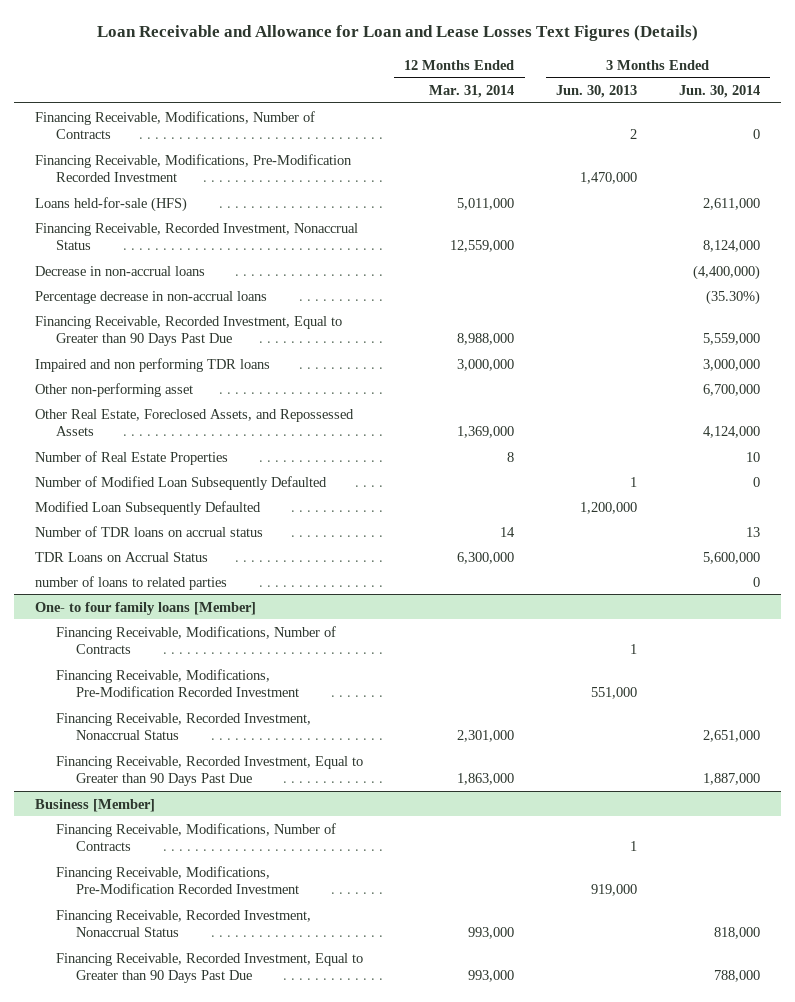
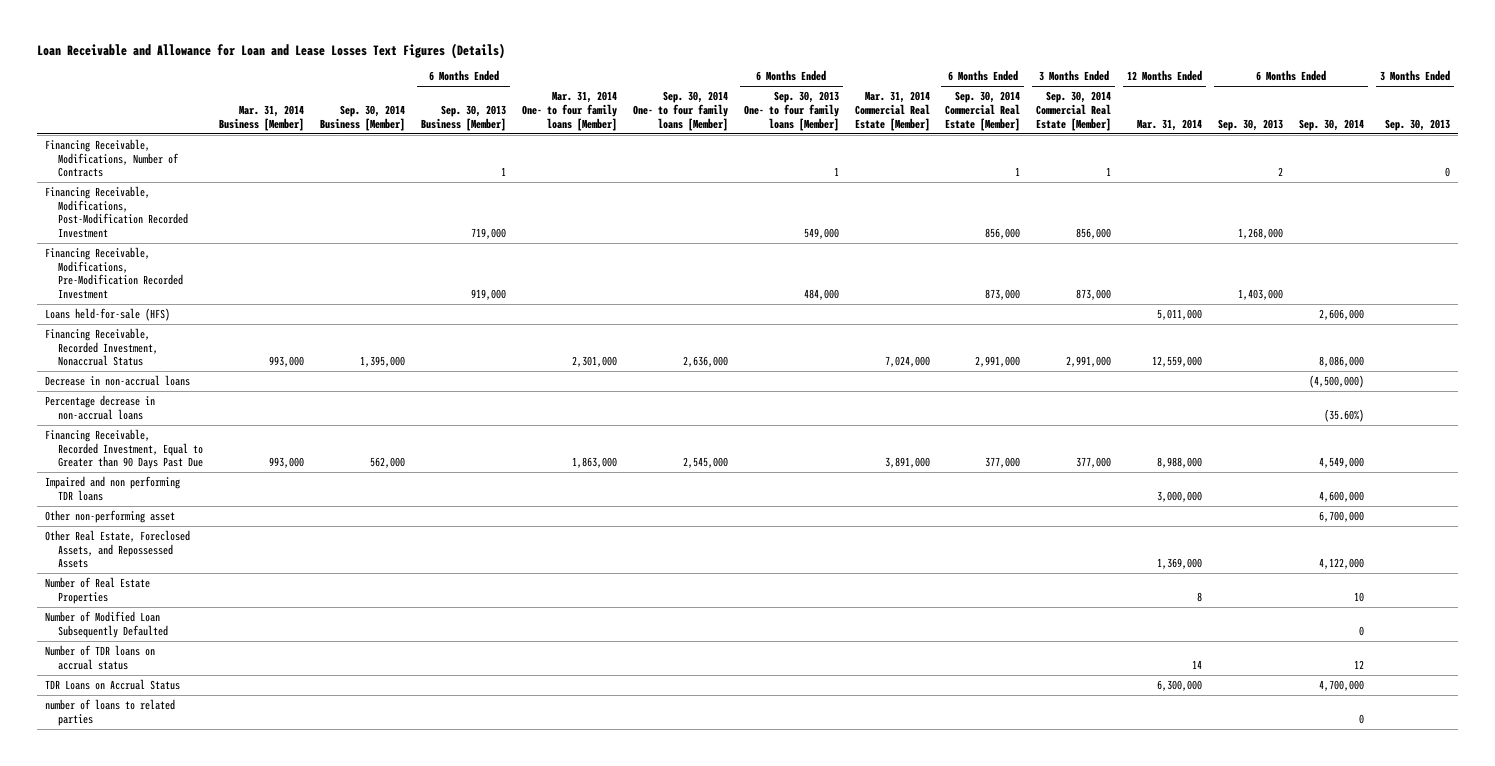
- | 12 Months Ended Mar. 31, 2014 | 3 Months Ended Jun. 30, 2013 | 3 Months Ended Jun. 30, 2014
+ | Mar. 31, 2014 Business [Member] | Sep. 30, 2014 Business [Member] | 6 Months Ended Sep. 30, 2013 Business [Member] | Mar. 31, 2014 One- to four family loans [Member] | Sep. 30, 2014 One- to four family loans [Member] | 6 Months Ended Sep. 30, 2013 One- to four family loans [Member] | Mar. 31, 2014 Commercial Real Estate [Member] | 6 Months Ended Sep. 30, 2014 Commercial Real Estate [Member] | 3 Months Ended Sep. 30, 2014 Commercial Real Estate [Member] | 12 Months Ended Mar. 31, 2014 | 6 Months Ended Sep. 30, 2013 | 6 Months Ended Sep. 30, 2014 | 3 Months Ended Sep. 30, 2013
+ Financing Receivable, Modifications, Post-Modification Recorded Investment | | | 719,000 | | | 549,000 | | 856,000 | 856,000 | | 1,268,000 | |
- Modified Loan Subsequently Defaulted | | 1,200,000 |
- One- to four family loans [Member]
- Financing Receivable, Modifications, Number of Contracts | | 1 |
- Financing Receivable, Modifications, Pre-Modification Recorded Investment | | 551,000 |
- Financing Receivable, Recorded Investment, Nonaccrual Status | 2,301,000 | | 2,651,000
- Financing Receivable, Recorded Investment, Equal to Greater than 90 Days Past Due | 1,863,000 | | 1,887,000
- Business [Member]
- Financing Receivable, Modifications, Number of Contracts | | 1 |
- Financing Receivable, Modifications, Pre-Modification Recorded Investment | | 919,000 |
- Financing Receivable, Recorded Investment, Nonaccrual Status | 993,000 | | 818,000
- Financing Receivable, Recorded Investment, Equal to Greater than 90 Days Past Due | 993,000 | | 788,000

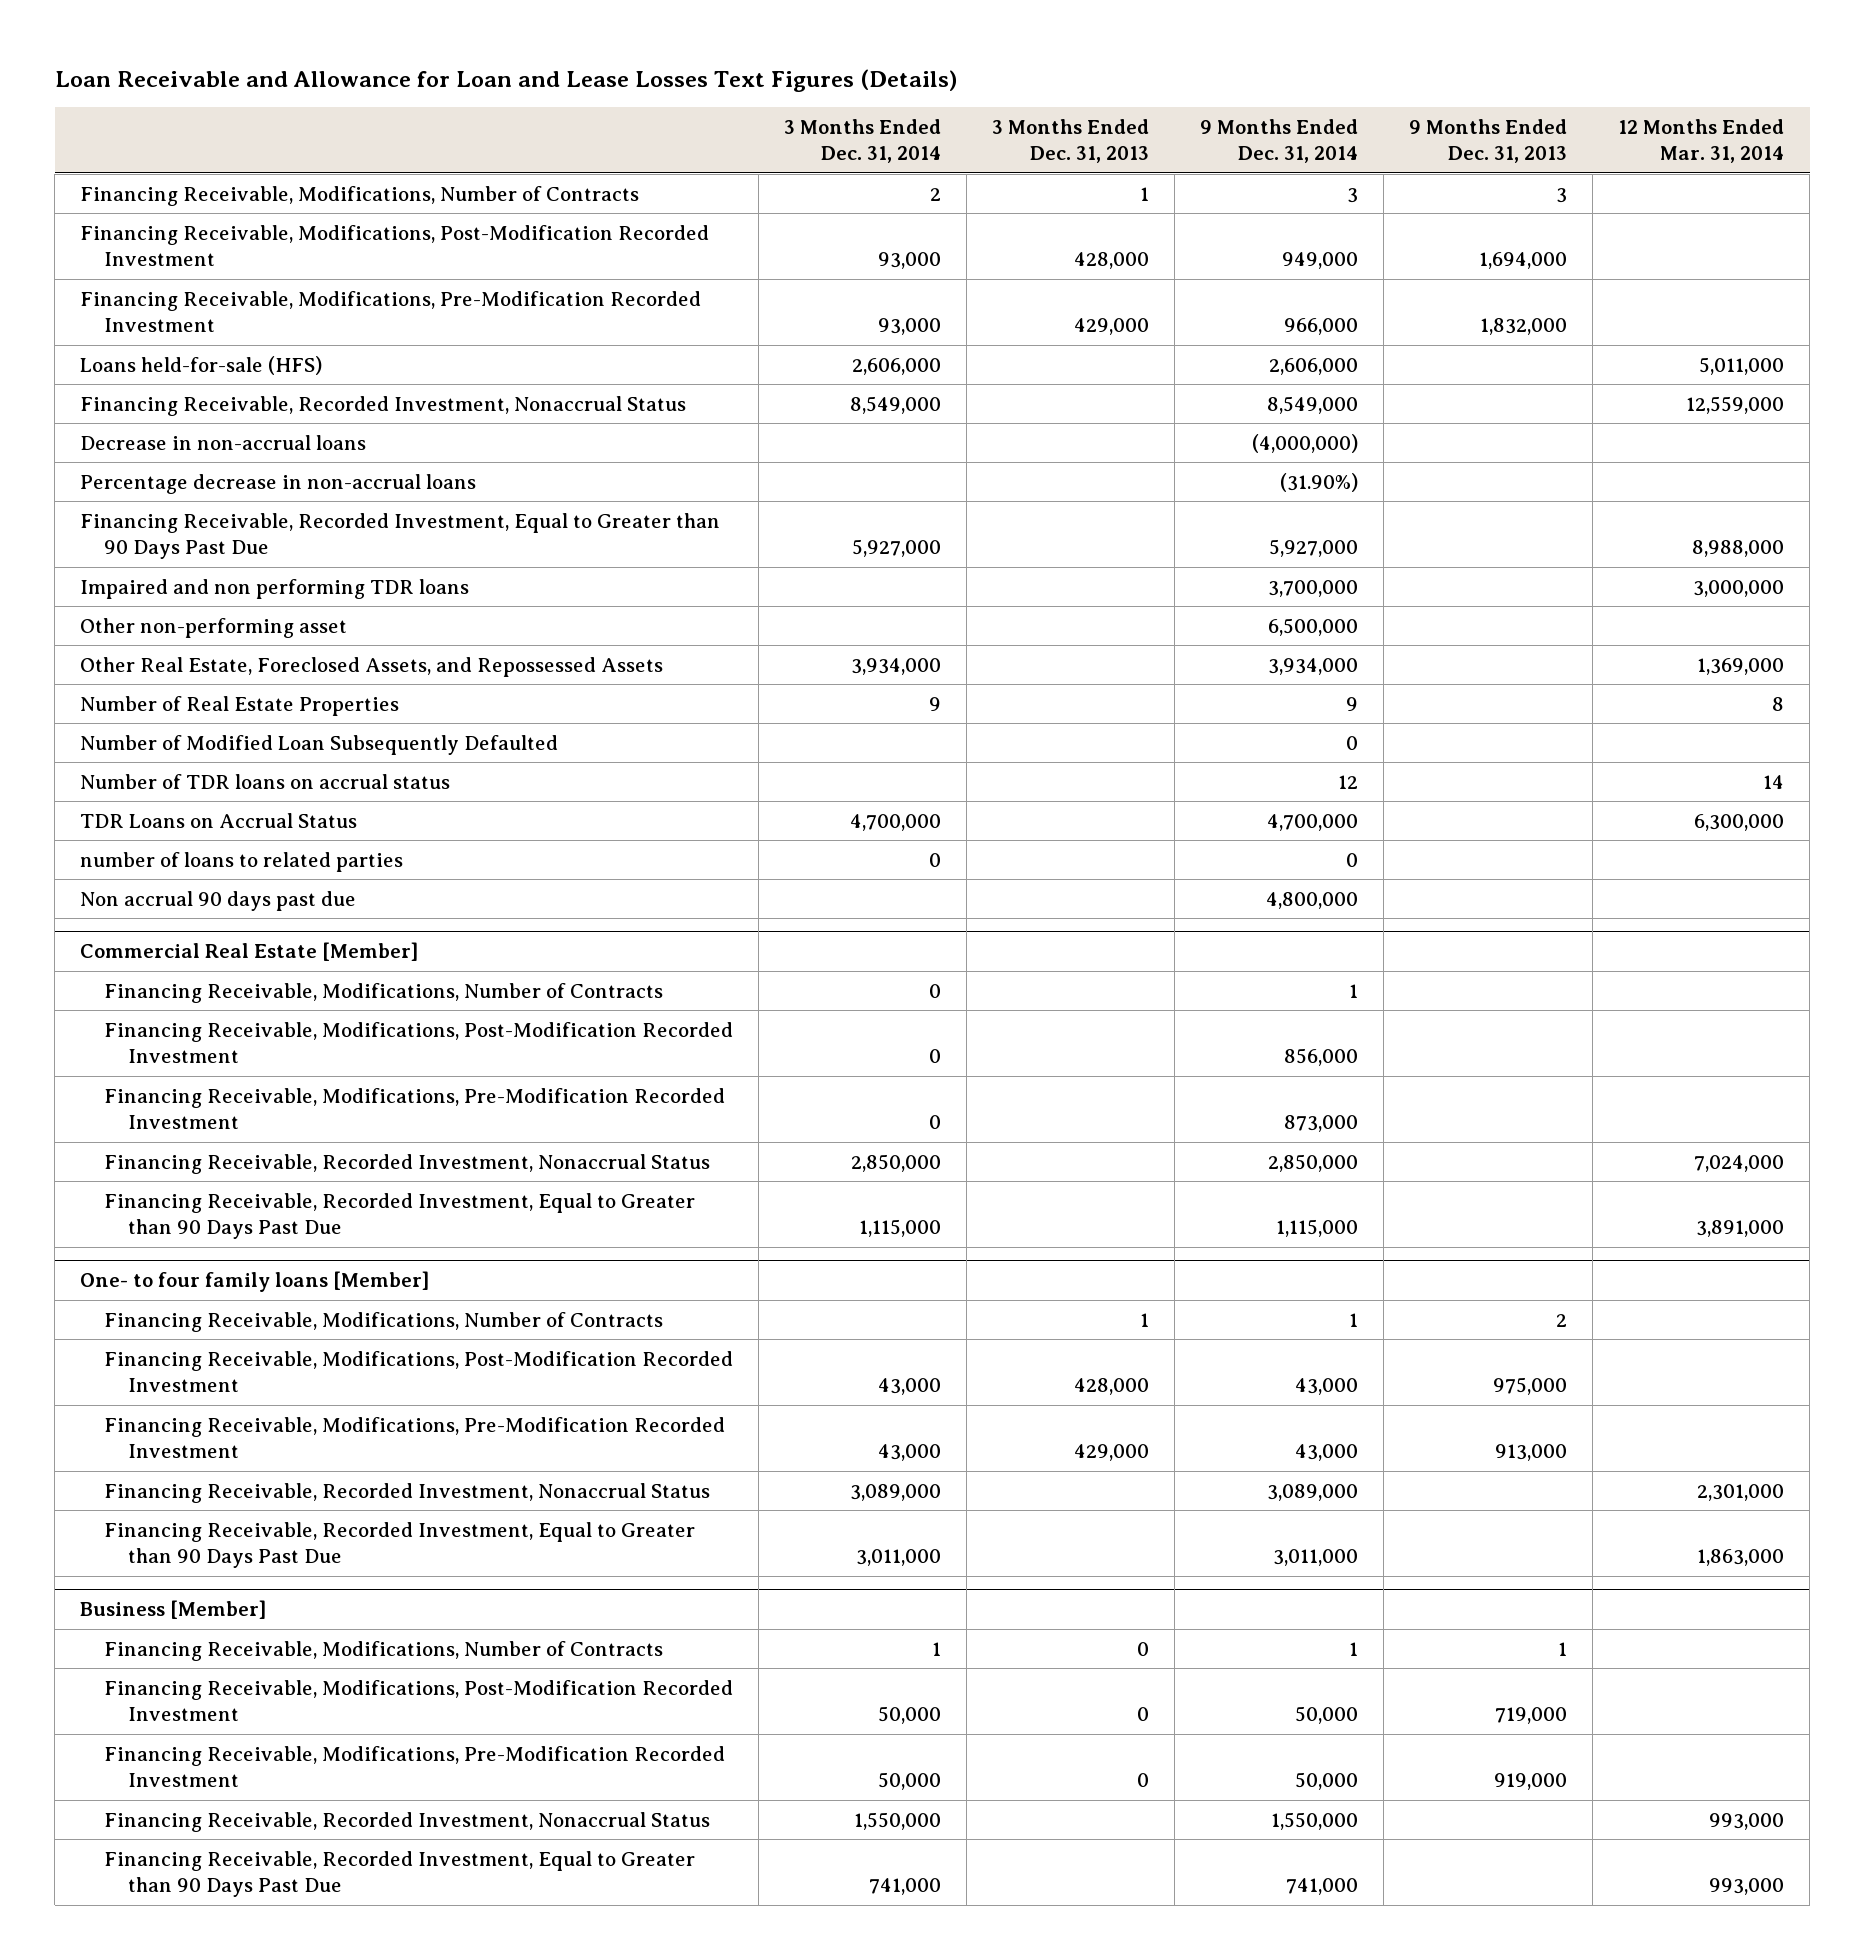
- | Mar. 31, 2014 Business [Member] | Sep. 30, 2014 Business [Member] | 6 Months Ended Sep. 30, 2013 Business [Member] | Mar. 31, 2014 One- to four family loans [Member] | Sep. 30, 2014 One- to four family loans [Member] | 6 Months Ended Sep. 30, 2013 One- to four family loans [Member] | Mar. 31, 2014 Commercial Real Estate [Member] | 6 Months Ended Sep. 30, 2014 Commercial Real Estate [Member] | 3 Months Ended Sep. 30, 2014 Commercial Real Estate [Member] | 12 Months Ended Mar. 31, 2014 | 6 Months Ended Sep. 30, 2013 | 6 Months Ended Sep. 30, 2014 | 3 Months Ended Sep. 30, 2013
+ | 3 Months Ended Dec. 31, 2014 | 3 Months Ended Dec. 31, 2013 | 9 Months Ended Dec. 31, 2014 | 9 Months Ended Dec. 31, 2013 | 12 Months Ended Mar. 31, 2014
+ Non accrual 90 days past due | | | 4,800,000 | |
+ Commercial Real Estate [Member]
+ Financing Receivable, Modifications, Number of Contracts | 0 | | 1 | |
+ Financing Receivable, Modifications, Post-Modification Recorded Investment | 0 | | 856,000 | |
+ Financing Receivable, Modifications, Pre-Modification Recorded Investment | 0 | | 873,000 | |
+ Financing Receivable, Recorded Investment, Nonaccrual Status | 2,850,000 | | 2,850,000 | | 7,024,000
+ Financing Receivable, Recorded Investment, Equal to Greater than 90 Days Past Due | 1,115,000 | | 1,115,000 | | 3,891,000
+ One- to four family loans [Member]
+ Financing Receivable, Modifications, Number of Contracts | | 1 | 1 | 2 |
+ Financing Receivable, Modifications, Post-Modification Recorded Investment | 43,000 | 428,000 | 43,000 | 975,000 |
+ Financing Receivable, Modifications, Pre-Modification Recorded Investment | 43,000 | 429,000 | 43,000 | 913,000 |
+ Financing Receivable, Recorded Investment, Nonaccrual Status | 3,089,000 | | 3,089,000 | | 2,301,000
+ Financing Receivable, Recorded Investment, Equal to Greater than 90 Days Past Due | 3,011,000 | | 3,011,000 | | 1,863,000
+ Business [Member]
+ Financing Receivable, Modifications, Number of Contracts | 1 | 0 | 1 | 1 |
+ Financing Receivable, Modifications, Post-Modification Recorded Investment | 50,000 | 0 | 50,000 | 719,000 |
+ Financing Receivable, Modifications, Pre-Modification Recorded Investment | 50,000 | 0 | 50,000 | 919,000 |
+ Financing Receivable, Recorded Investment, Nonaccrual Status | 1,550,000 | | 1,550,000 | | 993,000
+ Financing Receivable, Recorded Investment, Equal to Greater than 90 Days Past Due | 741,000 | | 741,000 | | 993,000

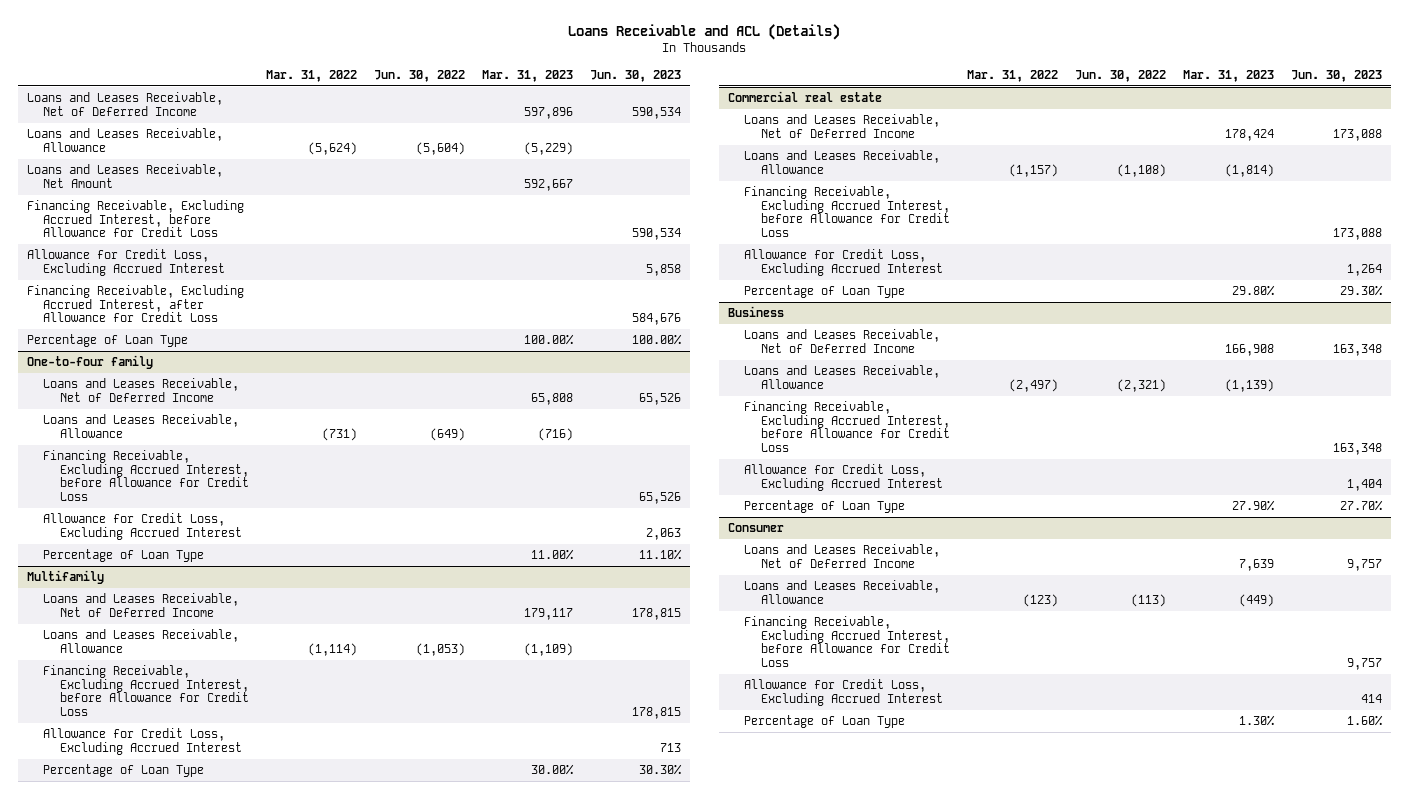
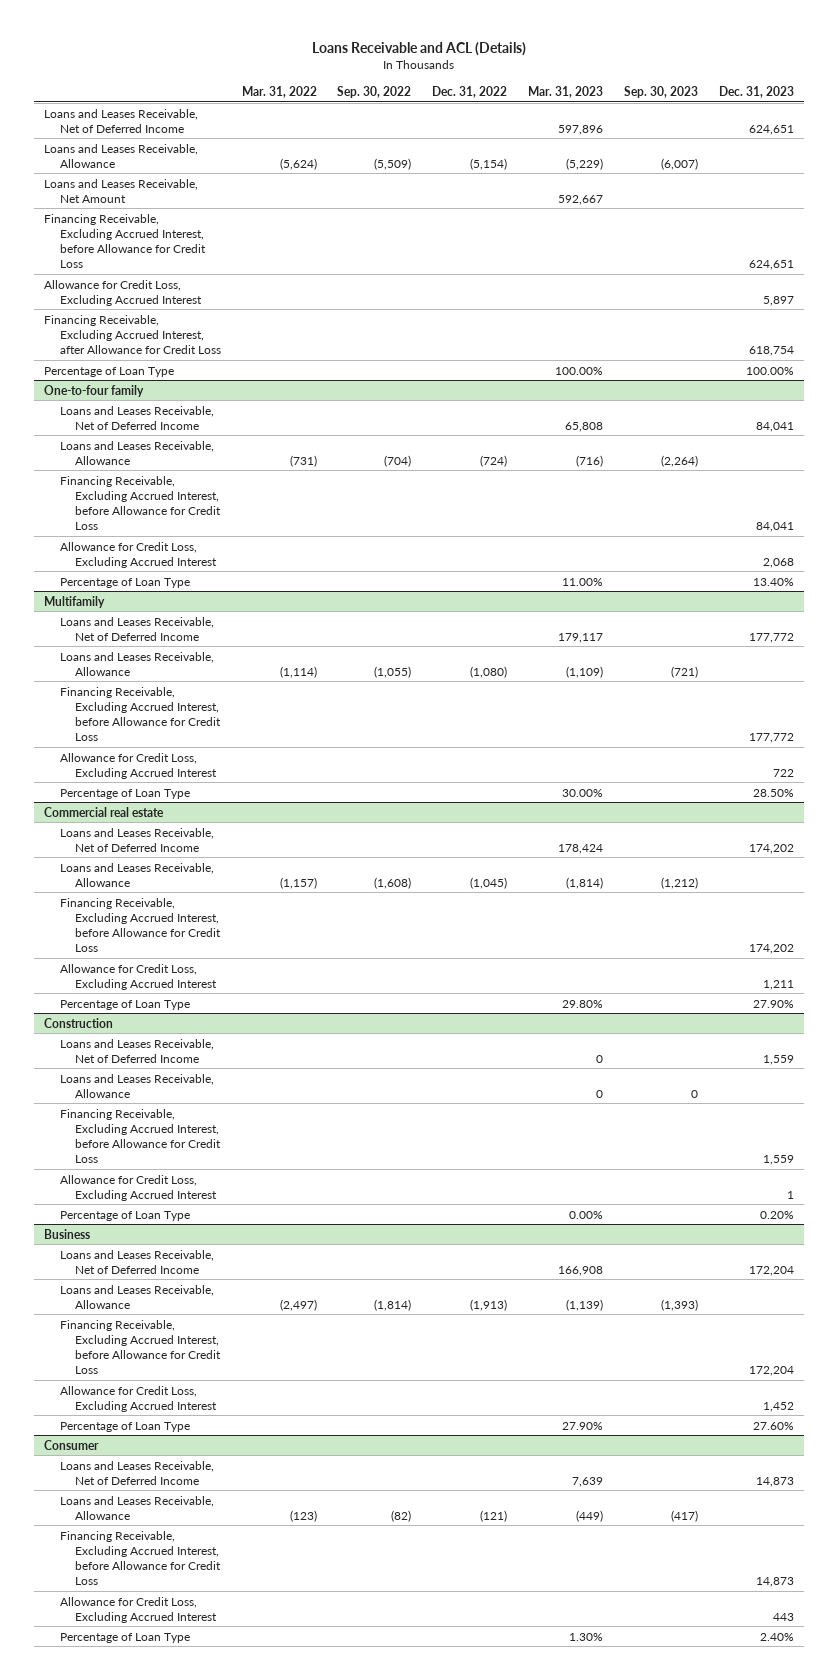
- | Mar. 31, 2022 | Jun. 30, 2022 | Mar. 31, 2023 | Jun. 30, 2023
+ | Mar. 31, 2022 | Sep. 30, 2022 | Dec. 31, 2022 | Mar. 31, 2023 | Sep. 30, 2023 | Dec. 31, 2023
+ Construction
+ Loans and Leases Receivable, Net of Deferred Income | | | | 0 | | 1,559
+ Loans and Leases Receivable, Allowance | | | | 0 | 0 |
+ Financing Receivable, Excluding Accrued Interest, before Allowance for Credit Loss | | | | | | 1,559
+ Allowance for Credit Loss, Excluding Accrued Interest | | | | | | 1
+ Percentage of Loan Type | | | | 0.00% | | 0.20%

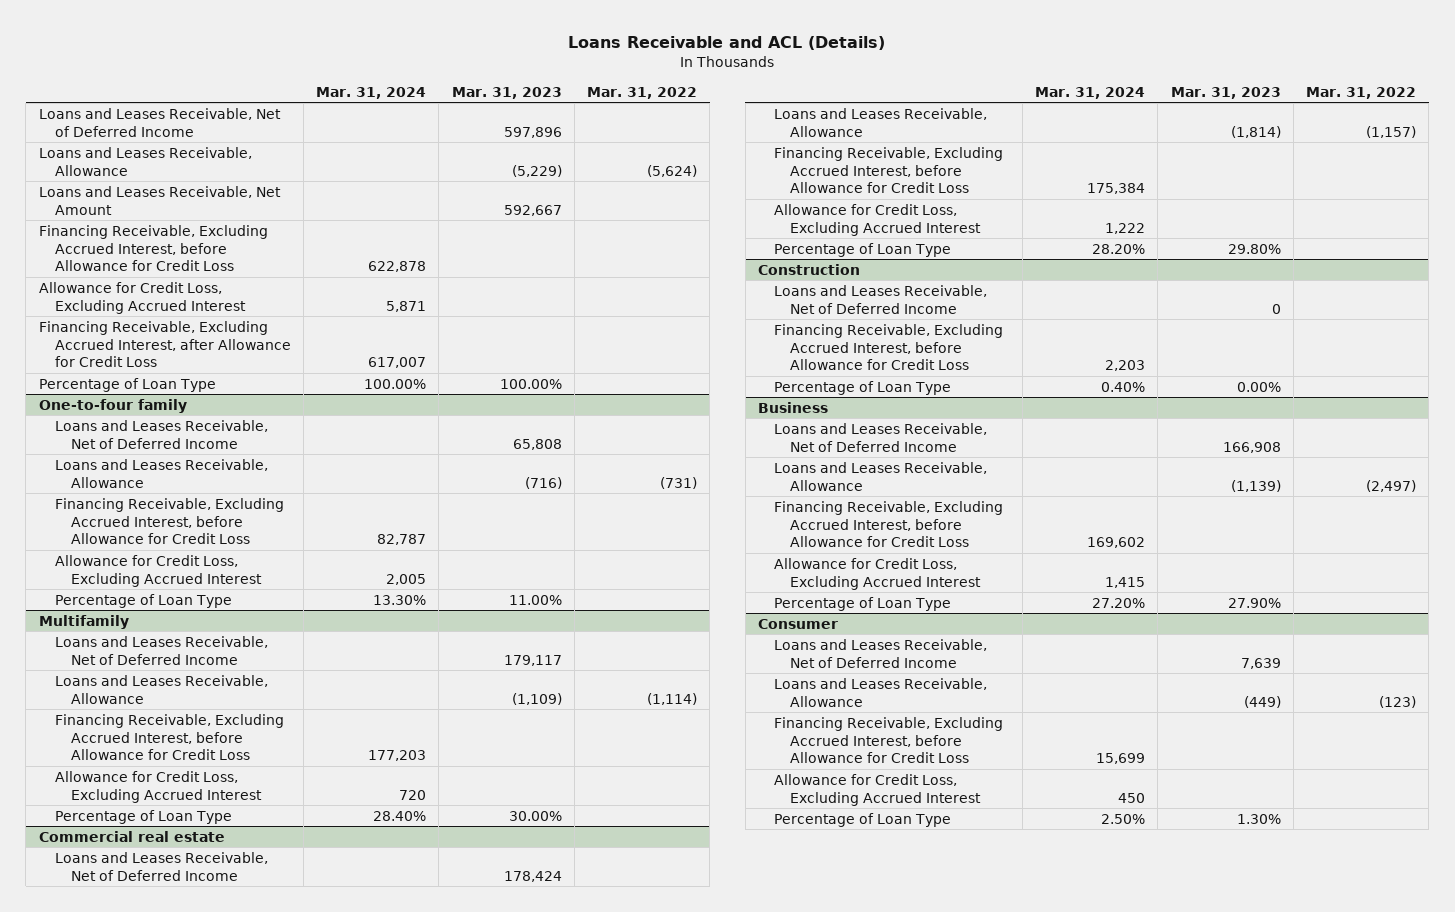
- | Mar. 31, 2022 | Sep. 30, 2022 | Dec. 31, 2022 | Mar. 31, 2023 | Sep. 30, 2023 | Dec. 31, 2023
+ | Mar. 31, 2024 | Mar. 31, 2023 | Mar. 31, 2022
@ Construction
- Loans and Leases Receivable, Allowance | | | | 0 | 0 |
- Allowance for Credit Loss, Excluding Accrued Interest | | | | | | 1

